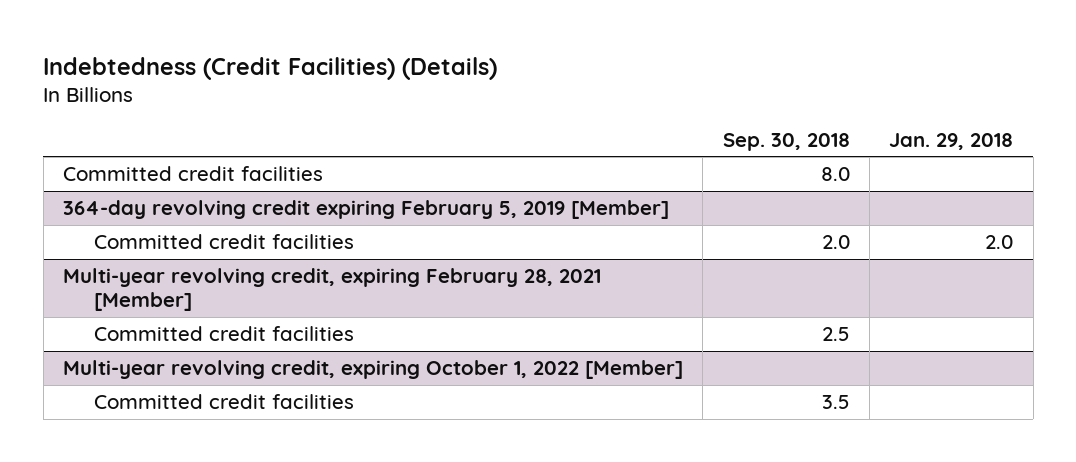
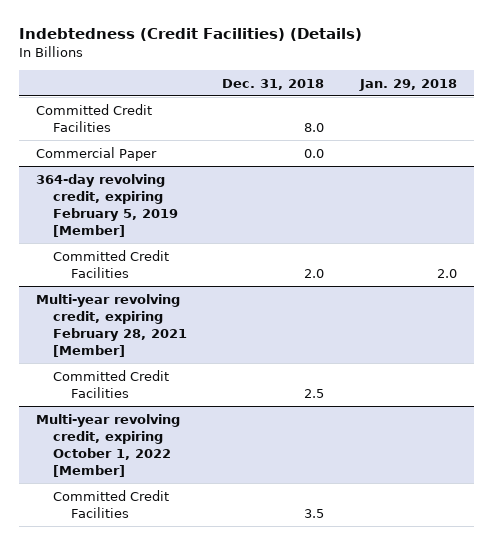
- | Sep. 30, 2018 | Jan. 29, 2018
+ | Dec. 31, 2018 | Jan. 29, 2018
- Committed credit facilities | 8.0 |
- 364-day revolving credit expiring February 5, 2019 [Member]
- Committed credit facilities | 2.0 | 2.0
+ Committed Credit Facilities | 8.0 |
+ Commercial Paper | 0.0 |
+ 364-day revolving credit, expiring February 5, 2019 [Member]
+ Committed Credit Facilities | 2.0 | 2.0
@ Multi-year revolving credit, expiring February 28, 2021 [Member]
- Committed credit facilities | 2.5 |
+ Committed Credit Facilities | 2.5 |
@ Multi-year revolving credit, expiring October 1, 2022 [Member]
- Committed credit facilities | 3.5 |
+ Committed Credit Facilities | 3.5 |

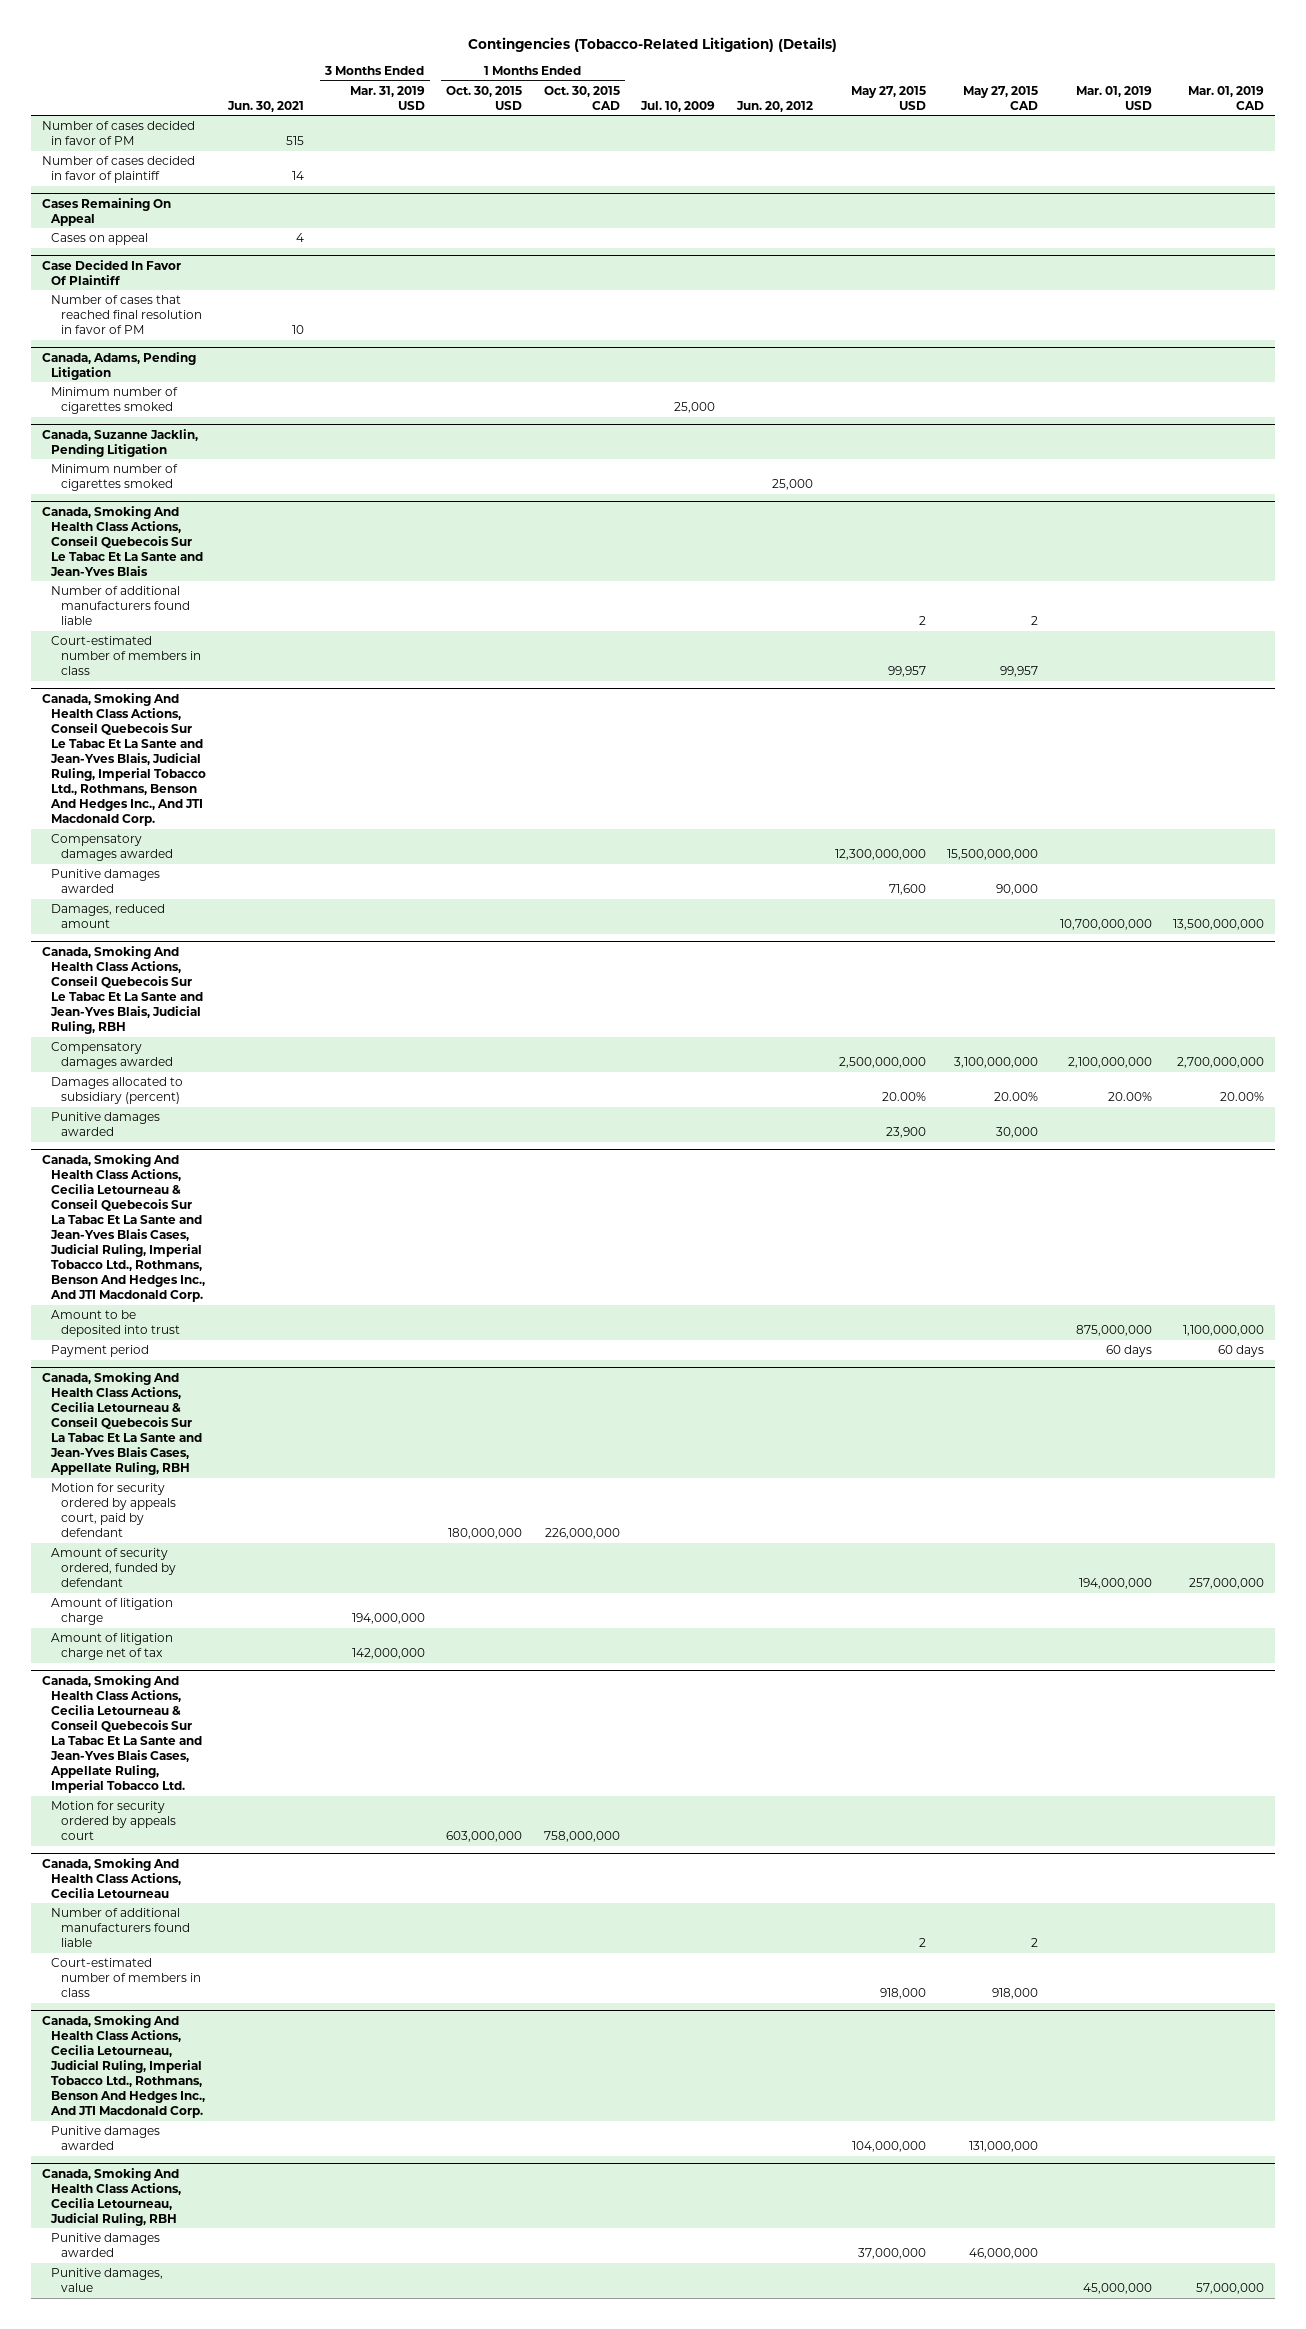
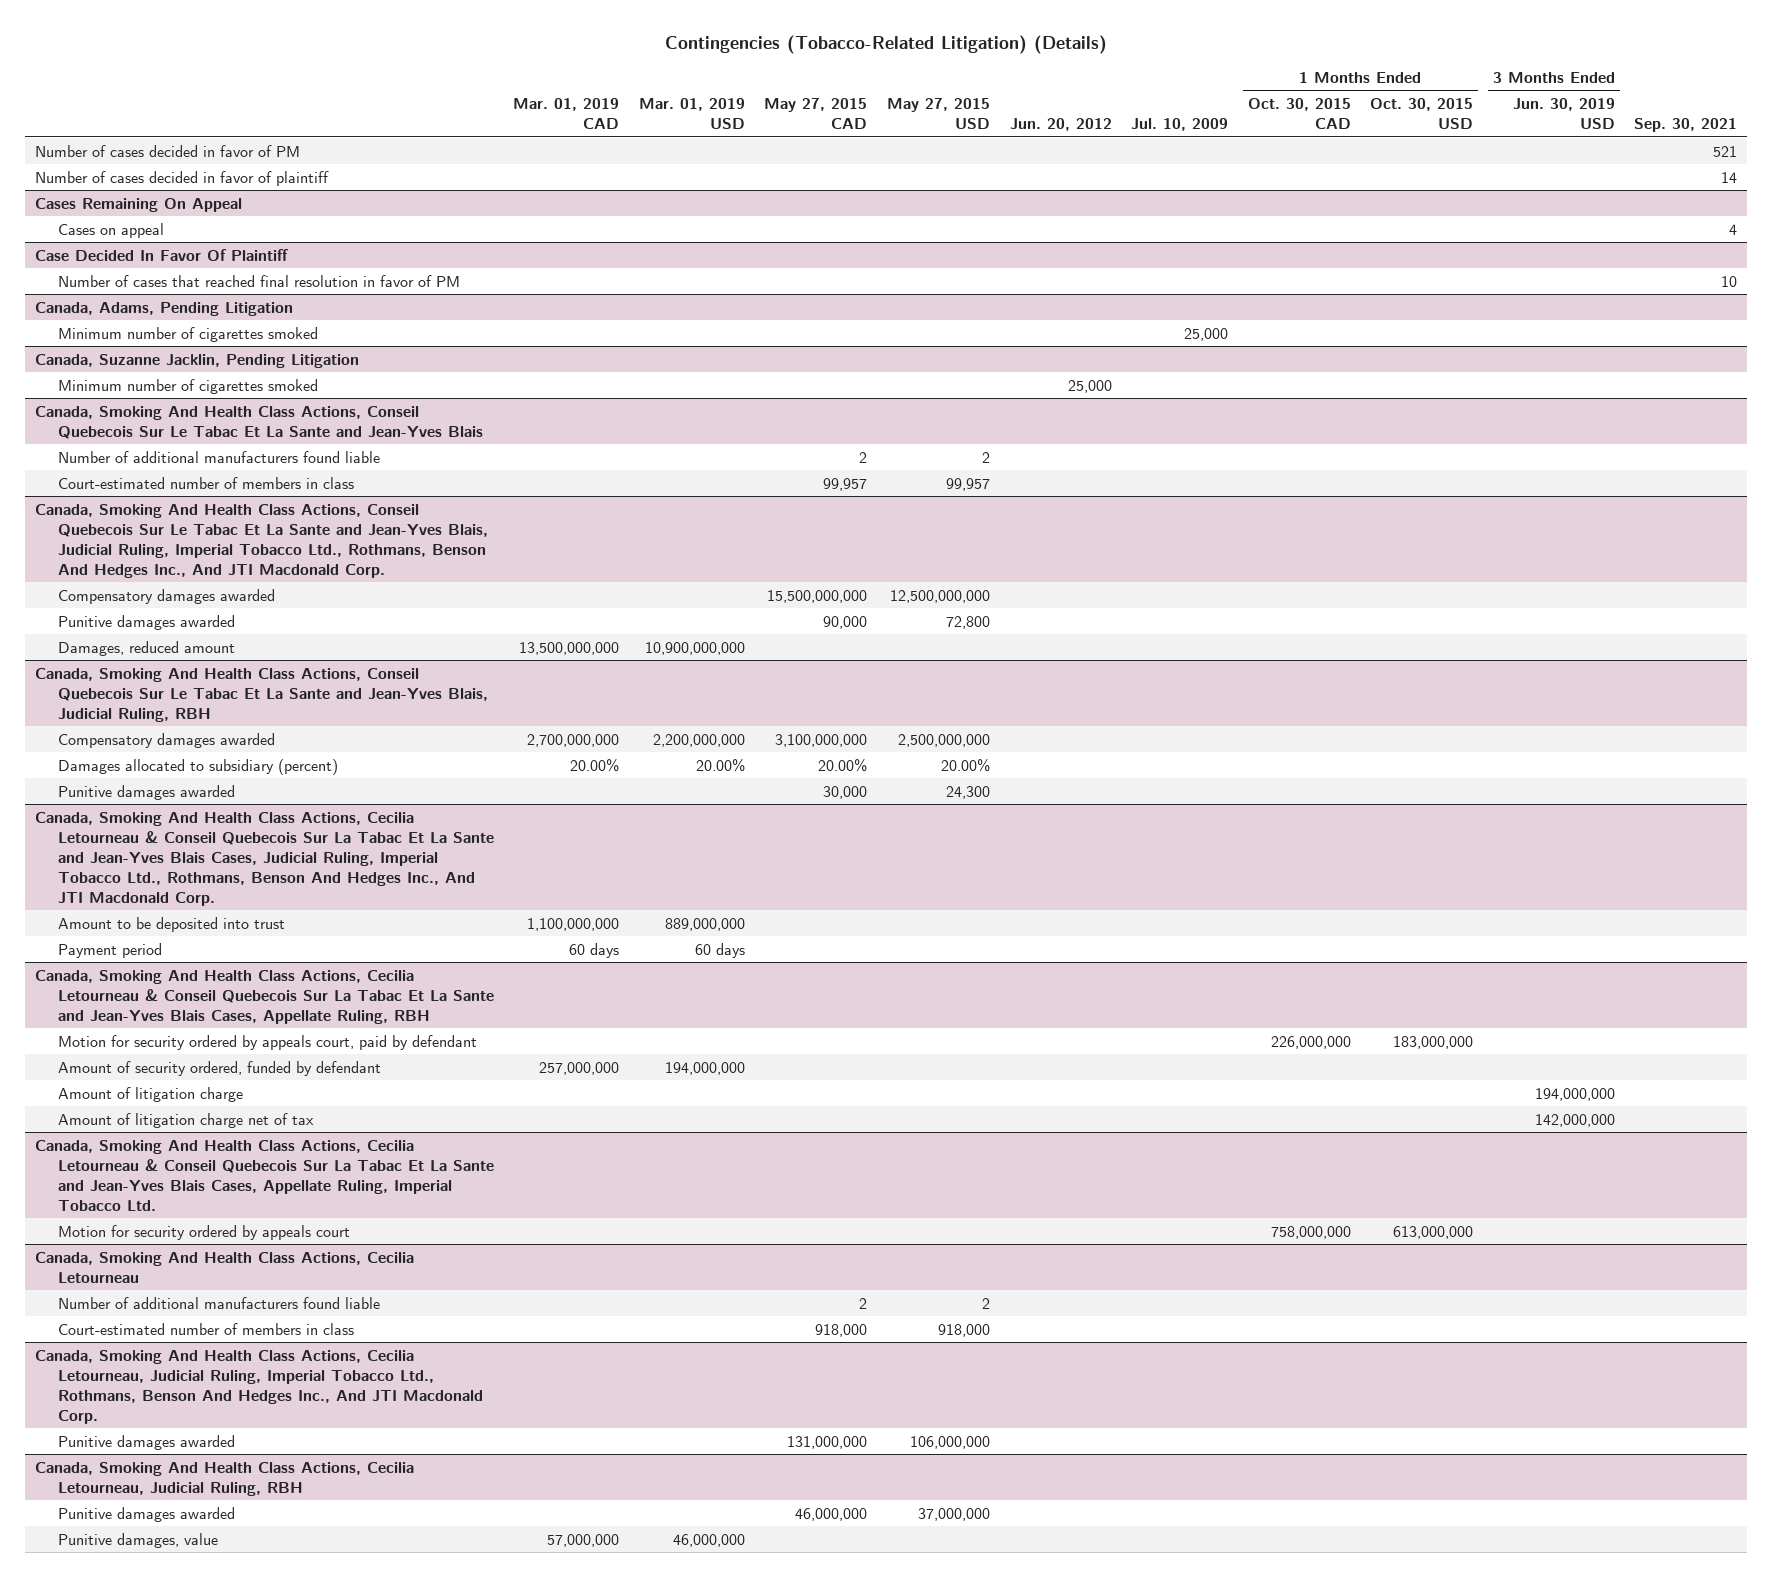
- | Jun. 30, 2021 | 3 Months Ended Mar. 31, 2019 USD | 1 Months Ended Oct. 30, 2015 USD | 1 Months Ended Oct. 30, 2015 CAD | Jul. 10, 2009 | Jun. 20, 2012 | May 27, 2015 USD | May 27, 2015 CAD | Mar. 01, 2019 USD | Mar. 01, 2019 CAD
+ | Mar. 01, 2019 CAD | Mar. 01, 2019 USD | May 27, 2015 CAD | May 27, 2015 USD | Jun. 20, 2012 | Jul. 10, 2009 | 1 Months Ended Oct. 30, 2015 CAD | 1 Months Ended Oct. 30, 2015 USD | 3 Months Ended Jun. 30, 2019 USD | Sep. 30, 2021
@ Canada, Smoking And Health Class Actions, Conseil Quebecois Sur Le Tabac Et La Sante and Jean-Yves Blais, Judicial Ruling, Imperial Tobacco Ltd., Rothmans, Benson And Hedges Inc., And JTI Macdonald Corp.
- Compensatory damages awarded | | | | | | | 12,300,000,000 | 15,500,000,000 | |
- Punitive damages awarded | | | | | | | 71,600 | 90,000 | |
- Damages, reduced amount | | | | | | | | | 10,700,000,000 | 13,500,000,000
+ Compensatory damages awarded | | | 15,500,000,000 | 12,500,000,000 | | | | | |
+ Punitive damages awarded | | | 90,000 | 72,800 | | | | | |
+ Damages, reduced amount | 13,500,000,000 | 10,900,000,000 | | | | | | | |
@ Canada, Smoking And Health Class Actions, Conseil Quebecois Sur Le Tabac Et La Sante and Jean-Yves Blais, Judicial Ruling, RBH
- Compensatory damages awarded | | | | | | | 2,500,000,000 | 3,100,000,000 | 2,100,000,000 | 2,700,000,000
+ Compensatory damages awarded | 2,700,000,000 | 2,200,000,000 | 3,100,000,000 | 2,500,000,000 | | | | | |
- Punitive damages awarded | | | | | | | 23,900 | 30,000 | |
+ Punitive damages awarded | | | 30,000 | 24,300 | | | | | |
@ Canada, Smoking And Health Class Actions, Cecilia Letourneau & Conseil Quebecois Sur La Tabac Et La Sante and Jean-Yves Blais Cases, Judicial Ruling, Imperial Tobacco Ltd., Rothmans, Benson And Hedges Inc., And JTI Macdonald Corp.
- Amount to be deposited into trust | | | | | | | | | 875,000,000 | 1,100,000,000
+ Amount to be deposited into trust | 1,100,000,000 | 889,000,000 | | | | | | | |
@ Canada, Smoking And Health Class Actions, Cecilia Letourneau & Conseil Quebecois Sur La Tabac Et La Sante and Jean-Yves Blais Cases, Appellate Ruling, RBH
- Motion for security ordered by appeals court, paid by defendant | | | 180,000,000 | 226,000,000 | | | | | |
+ Motion for security ordered by appeals court, paid by defendant | | | | | | | 226,000,000 | 183,000,000 | |
@ Canada, Smoking And Health Class Actions, Cecilia Letourneau & Conseil Quebecois Sur La Tabac Et La Sante and Jean-Yves Blais Cases, Appellate Ruling, Imperial Tobacco Ltd.
- Motion for security ordered by appeals court | | | 603,000,000 | 758,000,000 | | | | | |
+ Motion for security ordered by appeals court | | | | | | | 758,000,000 | 613,000,000 | |
@ Canada, Smoking And Health Class Actions, Cecilia Letourneau, Judicial Ruling, Imperial Tobacco Ltd., Rothmans, Benson And Hedges Inc., And JTI Macdonald Corp.
- Punitive damages awarded | | | | | | | 104,000,000 | 131,000,000 | |
+ Punitive damages awarded | | | 131,000,000 | 106,000,000 | | | | | |
@ Canada, Smoking And Health Class Actions, Cecilia Letourneau, Judicial Ruling, RBH
- Punitive damages, value | | | | | | | | | 45,000,000 | 57,000,000
+ Punitive damages, value | 57,000,000 | 46,000,000 | | | | | | | |

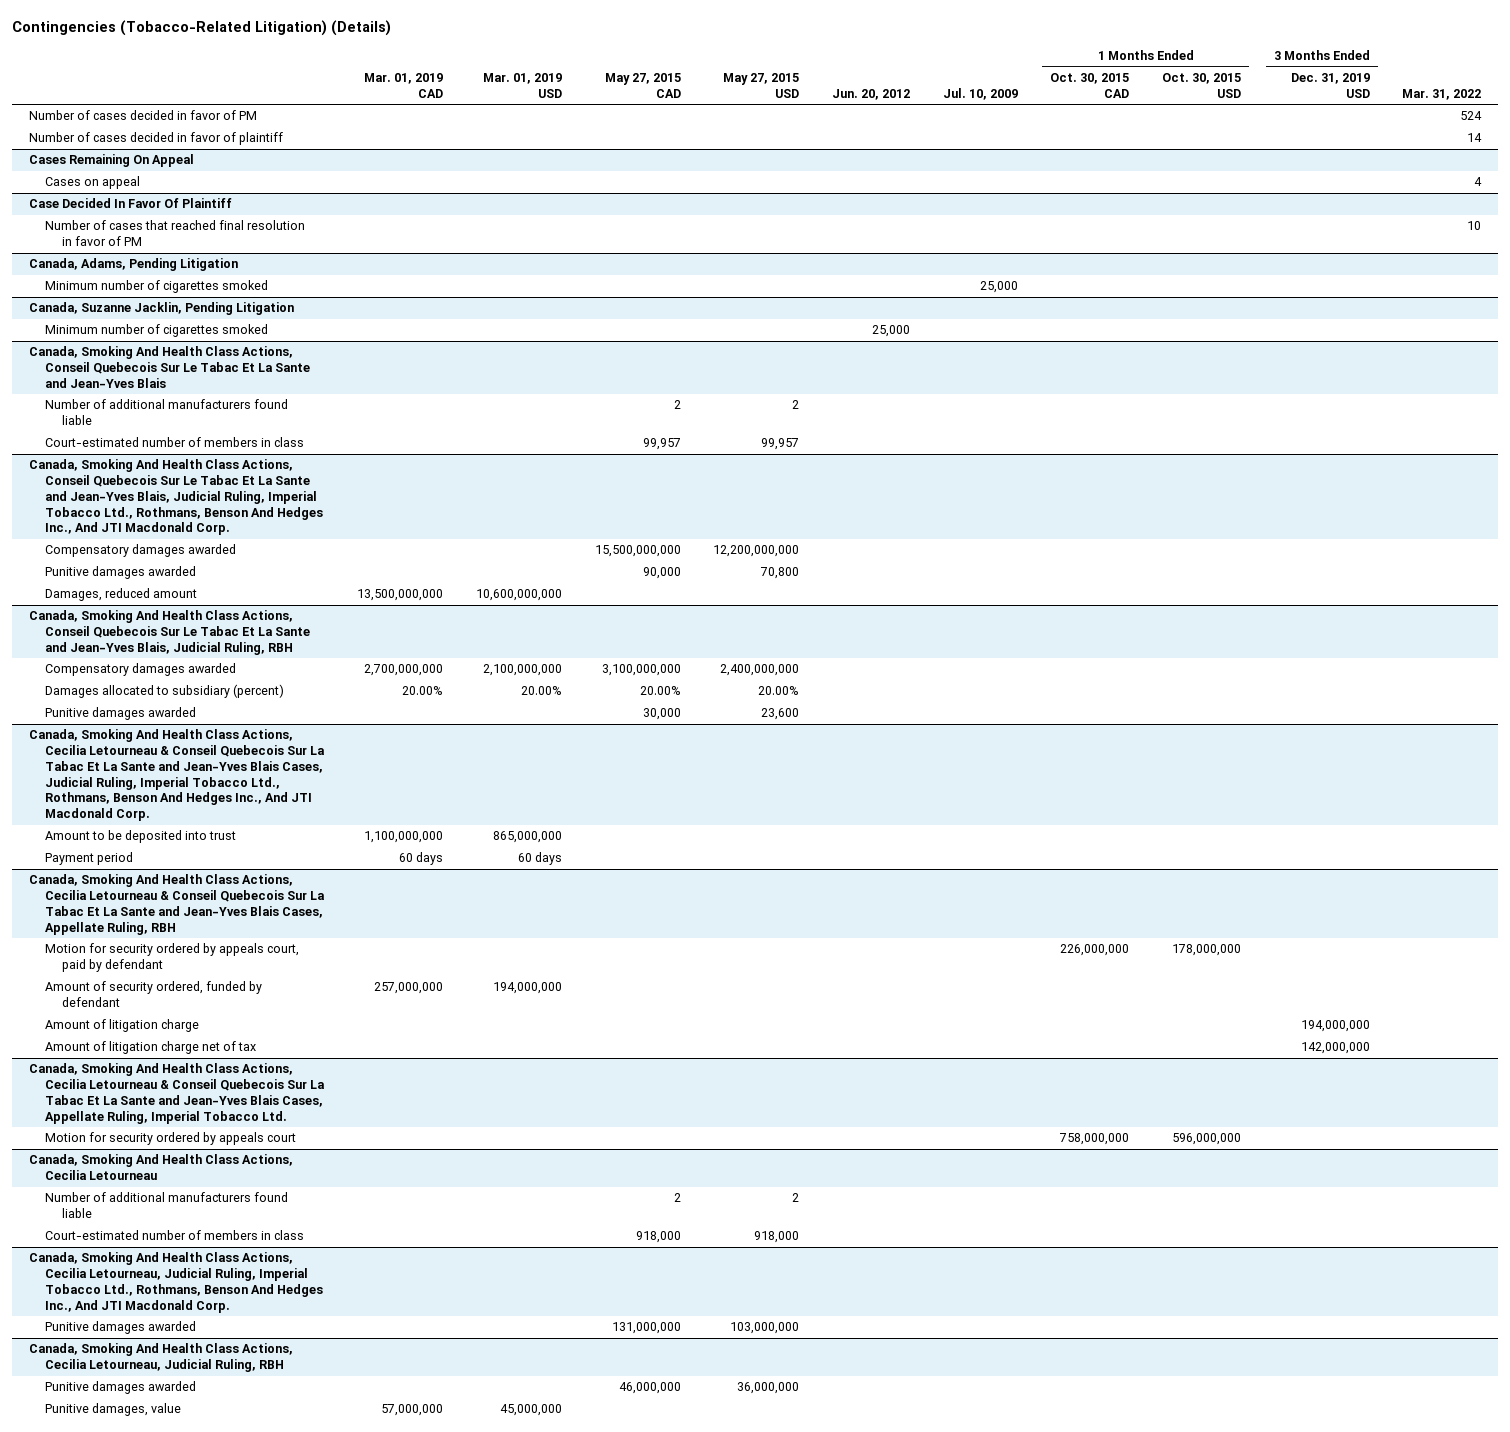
- | Mar. 01, 2019 CAD | Mar. 01, 2019 USD | May 27, 2015 CAD | May 27, 2015 USD | Jun. 20, 2012 | Jul. 10, 2009 | 1 Months Ended Oct. 30, 2015 CAD | 1 Months Ended Oct. 30, 2015 USD | 3 Months Ended Jun. 30, 2019 USD | Sep. 30, 2021
+ | Mar. 01, 2019 CAD | Mar. 01, 2019 USD | May 27, 2015 CAD | May 27, 2015 USD | Jun. 20, 2012 | Jul. 10, 2009 | 1 Months Ended Oct. 30, 2015 CAD | 1 Months Ended Oct. 30, 2015 USD | 3 Months Ended Dec. 31, 2019 USD | Mar. 31, 2022
@ Canada, Smoking And Health Class Actions, Conseil Quebecois Sur Le Tabac Et La Sante and Jean-Yves Blais, Judicial Ruling, Imperial Tobacco Ltd., Rothmans, Benson And Hedges Inc., And JTI Macdonald Corp.
- Compensatory damages awarded | | | 15,500,000,000 | 12,500,000,000 | | | | | |
- Punitive damages awarded | | | 90,000 | 72,800 | | | | | |
- Damages, reduced amount | 13,500,000,000 | 10,900,000,000 | | | | | | | |
+ Compensatory damages awarded | | | 15,500,000,000 | 12,200,000,000 | | | | | |
+ Punitive damages awarded | | | 90,000 | 70,800 | | | | | |
+ Damages, reduced amount | 13,500,000,000 | 10,600,000,000 | | | | | | | |
@ Canada, Smoking And Health Class Actions, Conseil Quebecois Sur Le Tabac Et La Sante and Jean-Yves Blais, Judicial Ruling, RBH
- Compensatory damages awarded | 2,700,000,000 | 2,200,000,000 | 3,100,000,000 | 2,500,000,000 | | | | | |
+ Compensatory damages awarded | 2,700,000,000 | 2,100,000,000 | 3,100,000,000 | 2,400,000,000 | | | | | |
- Punitive damages awarded | | | 30,000 | 24,300 | | | | | |
+ Punitive damages awarded | | | 30,000 | 23,600 | | | | | |
@ Canada, Smoking And Health Class Actions, Cecilia Letourneau & Conseil Quebecois Sur La Tabac Et La Sante and Jean-Yves Blais Cases, Judicial Ruling, Imperial Tobacco Ltd., Rothmans, Benson And Hedges Inc., And JTI Macdonald Corp.
- Amount to be deposited into trust | 1,100,000,000 | 889,000,000 | | | | | | | |
+ Amount to be deposited into trust | 1,100,000,000 | 865,000,000 | | | | | | | |
@ Canada, Smoking And Health Class Actions, Cecilia Letourneau & Conseil Quebecois Sur La Tabac Et La Sante and Jean-Yves Blais Cases, Appellate Ruling, RBH
- Motion for security ordered by appeals court, paid by defendant | | | | | | | 226,000,000 | 183,000,000 | |
+ Motion for security ordered by appeals court, paid by defendant | | | | | | | 226,000,000 | 178,000,000 | |
@ Canada, Smoking And Health Class Actions, Cecilia Letourneau & Conseil Quebecois Sur La Tabac Et La Sante and Jean-Yves Blais Cases, Appellate Ruling, Imperial Tobacco Ltd.
- Motion for security ordered by appeals court | | | | | | | 758,000,000 | 613,000,000 | |
+ Motion for security ordered by appeals court | | | | | | | 758,000,000 | 596,000,000 | |
@ Canada, Smoking And Health Class Actions, Cecilia Letourneau, Judicial Ruling, Imperial Tobacco Ltd., Rothmans, Benson And Hedges Inc., And JTI Macdonald Corp.
- Punitive damages awarded | | | 131,000,000 | 106,000,000 | | | | | |
+ Punitive damages awarded | | | 131,000,000 | 103,000,000 | | | | | |
@ Canada, Smoking And Health Class Actions, Cecilia Letourneau, Judicial Ruling, RBH
- Punitive damages awarded | | | 46,000,000 | 37,000,000 | | | | | |
- Punitive damages, value | 57,000,000 | 46,000,000 | | | | | | | |
+ Punitive damages awarded | | | 46,000,000 | 36,000,000 | | | | | |
+ Punitive damages, value | 57,000,000 | 45,000,000 | | | | | | | |

